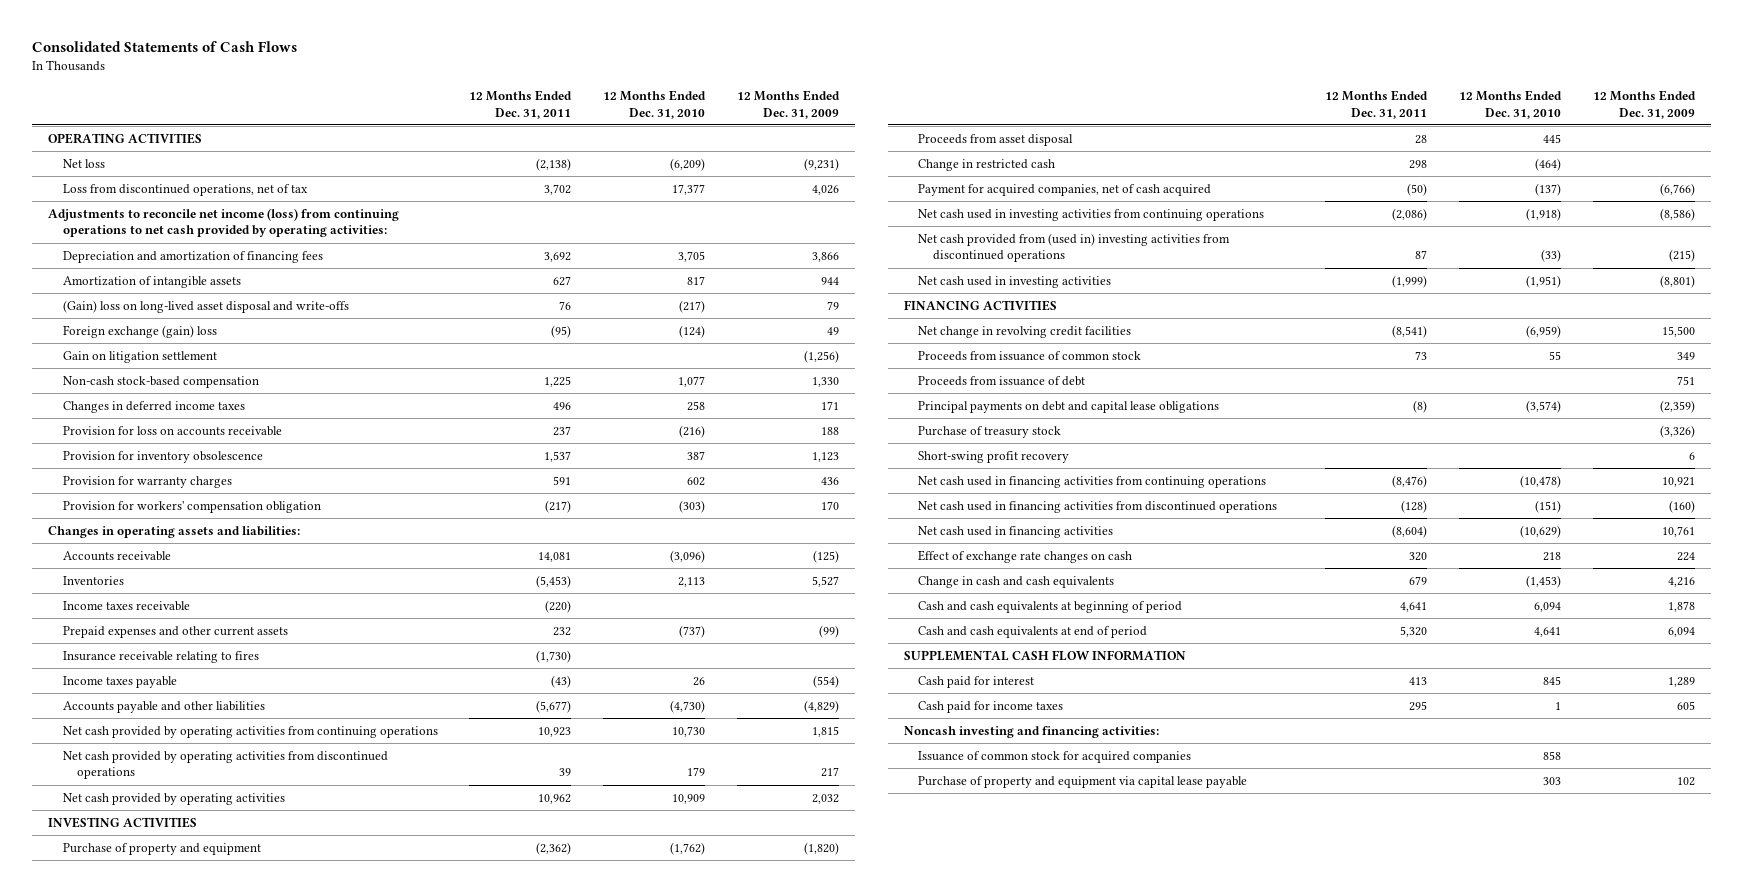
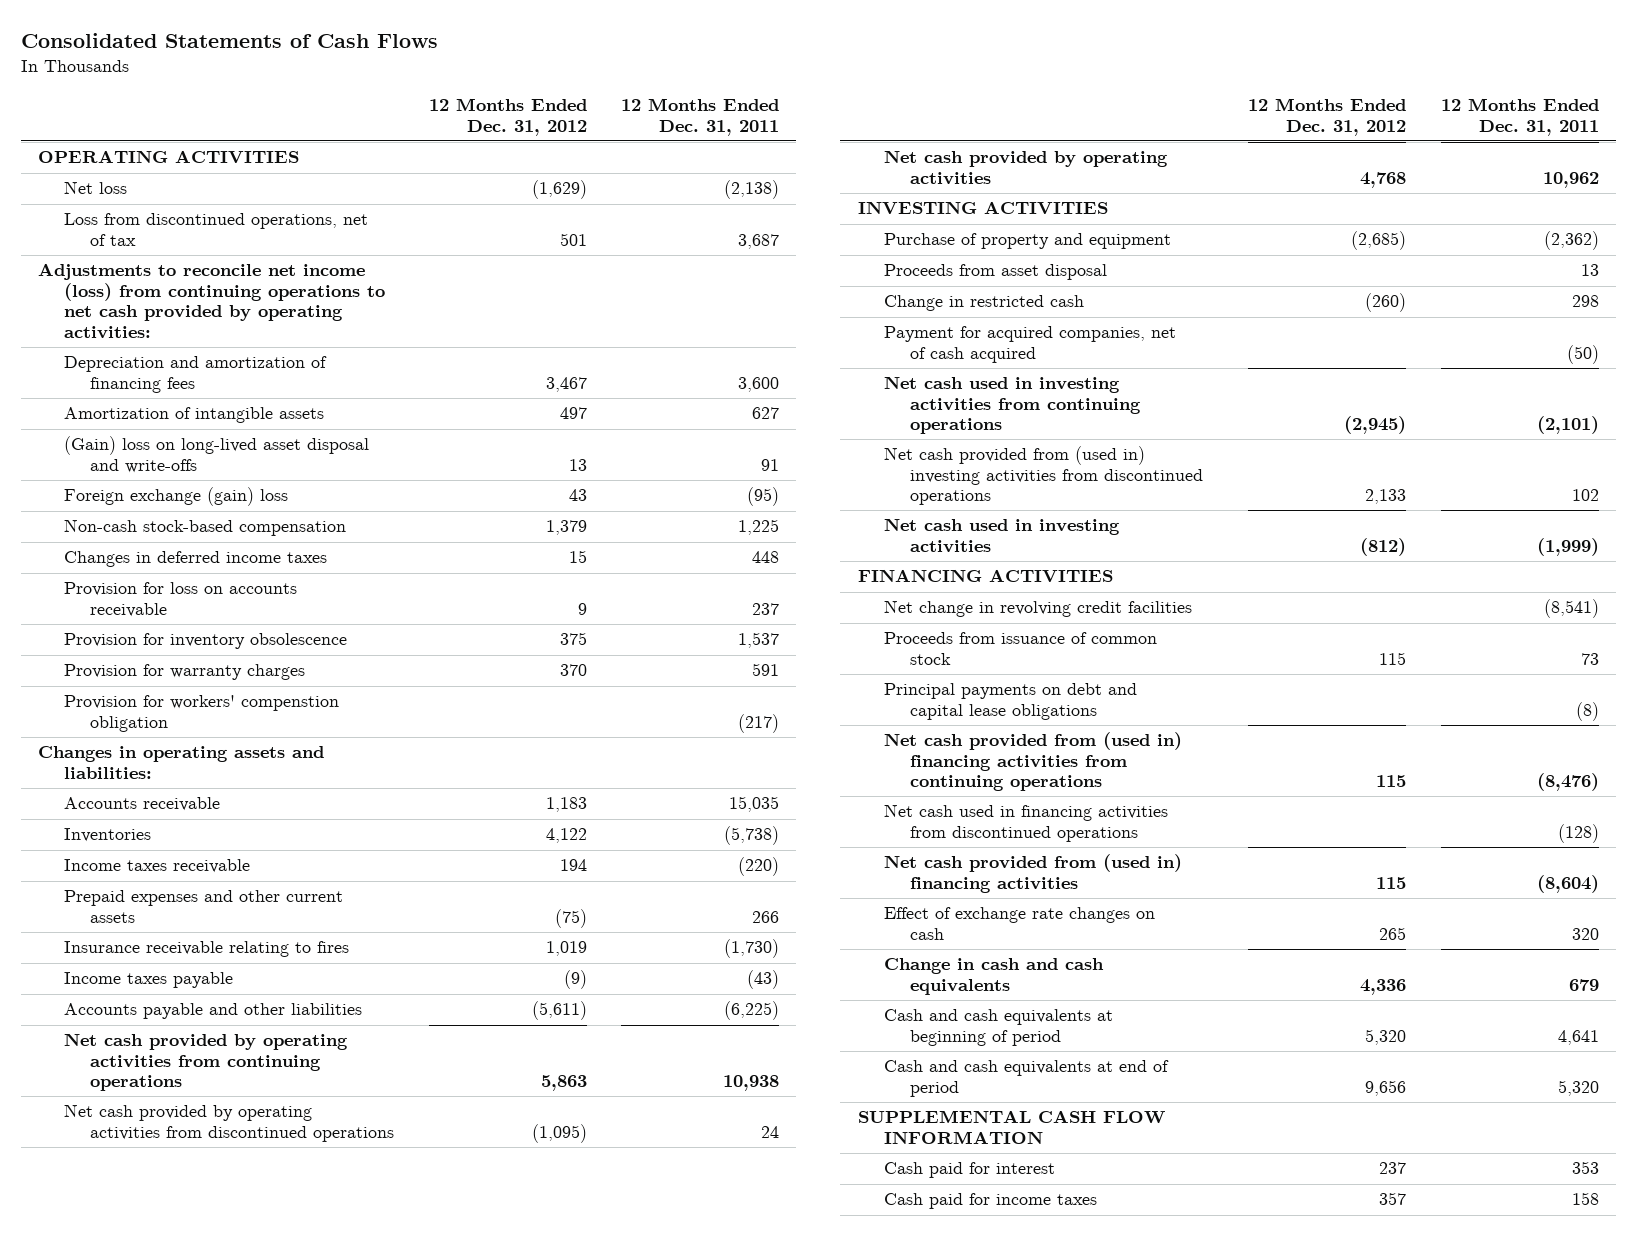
- | 12 Months Ended Dec. 31, 2011 | 12 Months Ended Dec. 31, 2010 | 12 Months Ended Dec. 31, 2009
+ | 12 Months Ended Dec. 31, 2012 | 12 Months Ended Dec. 31, 2011
- Loss from discontinued operations, net of tax | 3,702 | 17,377 | 4,026
+ Loss from discontinued operations, net of tax | 501 | 3,687
- Depreciation and amortization of financing fees | 3,692 | 3,705 | 3,866
+ Depreciation and amortization of financing fees | 3,467 | 3,600
- (Gain) loss on long-lived asset disposal and write-offs | 76 | (217) | 79
+ (Gain) loss on long-lived asset disposal and write-offs | 13 | 91
- Gain on litigation settlement | | | (1,256)
- Changes in deferred income taxes | 496 | 258 | 171
+ Changes in deferred income taxes | 15 | 448
- Provision for workers' compensation obligation | (217) | (303) | 170
+ Provision for workers' compenstion obligation | | (217)
- Accounts receivable | 14,081 | (3,096) | (125)
- Inventories | (5,453) | 2,113 | 5,527
+ Accounts receivable | 1,183 | 15,035
+ Inventories | 4,122 | (5,738)
- Prepaid expenses and other current assets | 232 | (737) | (99)
+ Prepaid expenses and other current assets | (75) | 266
- Accounts payable and other liabilities | (5,677) | (4,730) | (4,829)
- Net cash provided by operating activities from continuing operations | 10,923 | 10,730 | 1,815
- Net cash provided by operating activities from discontinued operations | 39 | 179 | 217
+ Accounts payable and other liabilities | (5,611) | (6,225)
+ Net cash provided by operating activities from continuing operations | 5,863 | 10,938
+ Net cash provided by operating activities from discontinued operations | (1,095) | 24
- Proceeds from asset disposal | 28 | 445 |
+ Proceeds from asset disposal | | 13
- Net cash used in investing activities from continuing operations | (2,086) | (1,918) | (8,586)
- Net cash provided from (used in) investing activities from discontinued operations | 87 | (33) | (215)
+ Net cash used in investing activities from continuing operations | (2,945) | (2,101)
+ Net cash provided from (used in) investing activities from discontinued operations | 2,133 | 102
- Proceeds from issuance of debt | | | 751
- Purchase of treasury stock | | | (3,326)
- Short-swing profit recovery | | | 6
- Net cash used in financing activities from continuing operations | (8,476) | (10,478) | 10,921
+ Net cash provided from (used in) financing activities from continuing operations | 115 | (8,476)
- Net cash used in financing activities | (8,604) | (10,629) | 10,761
+ Net cash provided from (used in) financing activities | 115 | (8,604)
- Cash paid for interest | 413 | 845 | 1,289
- Cash paid for income taxes | 295 | 1 | 605
- Noncash investing and financing activities:
- Issuance of common stock for acquired companies | | 858 |
- Purchase of property and equipment via capital lease payable | | 303 | 102
+ Cash paid for interest | 237 | 353
+ Cash paid for income taxes | 357 | 158

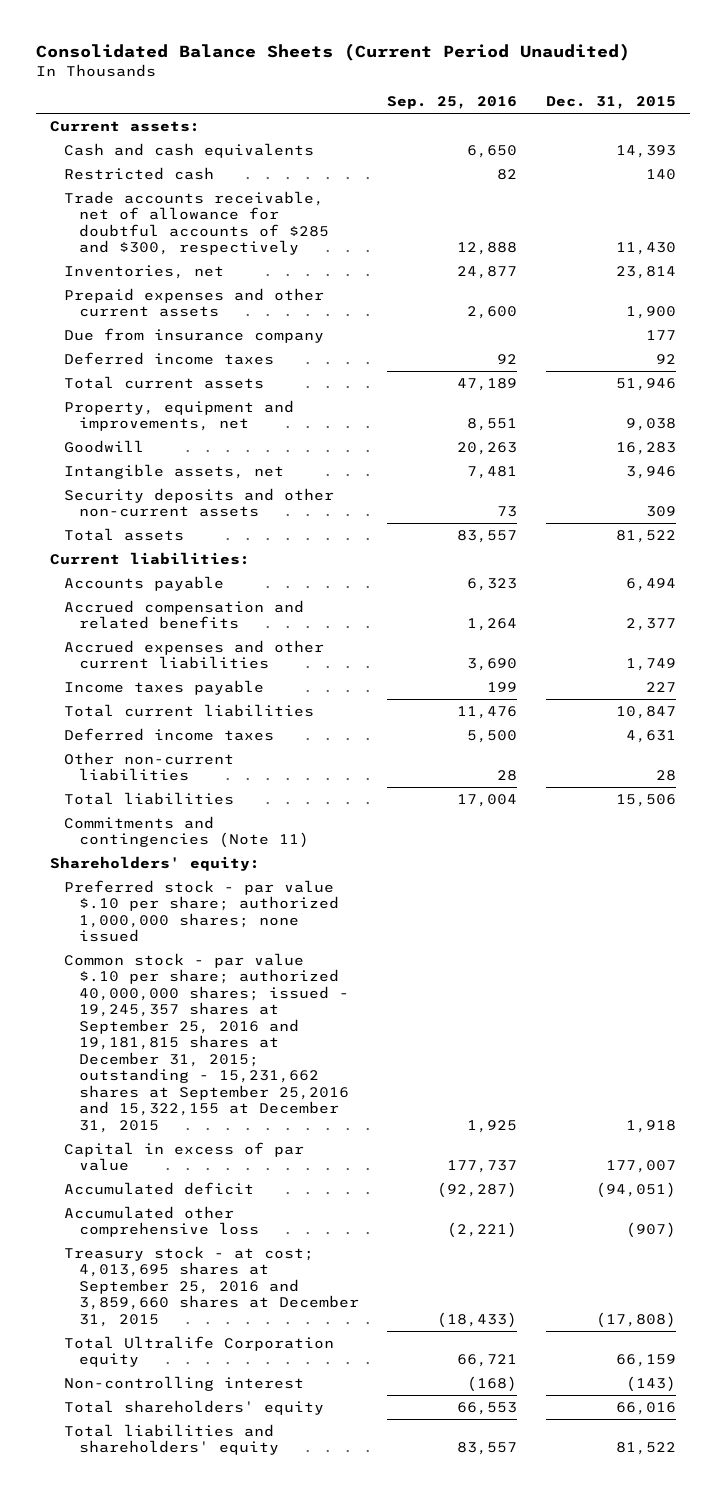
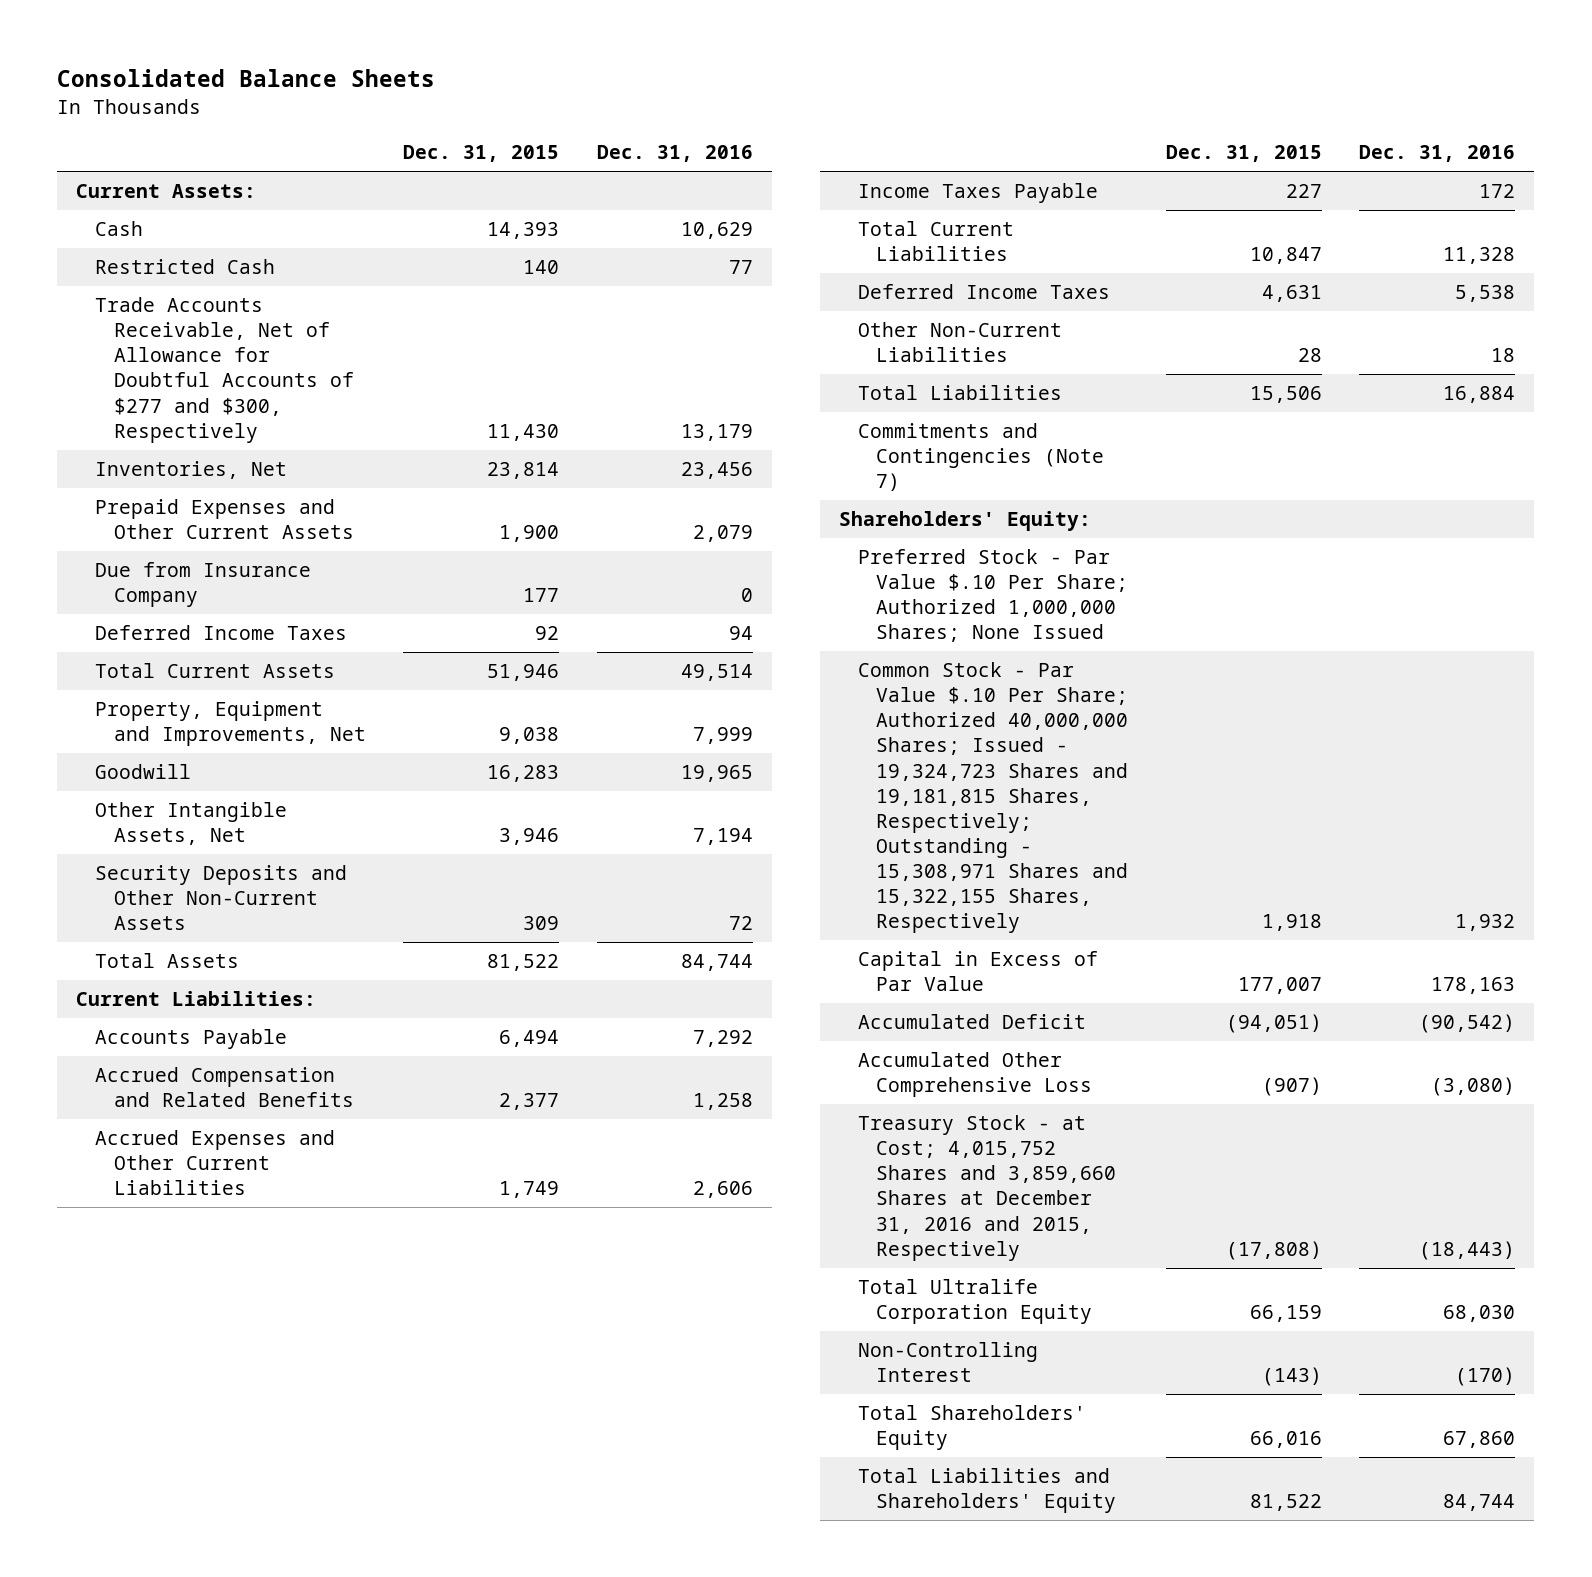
- Consolidated Balance Sheets (Current Period Unaudited)
+ Consolidated Balance Sheets
- | Sep. 25, 2016 | Dec. 31, 2015
+ | Dec. 31, 2015 | Dec. 31, 2016
- Current assets:
- Cash and cash equivalents | 6,650 | 14,393
- Restricted cash | 82 | 140
- Trade accounts receivable, net of allowance for doubtful accounts of $285 and $300, respectively | 12,888 | 11,430
- Inventories, net | 24,877 | 23,814
- Prepaid expenses and other current assets | 2,600 | 1,900
- Due from insurance company | | 177
- Deferred income taxes | 92 | 92
- Total current assets | 47,189 | 51,946
- Property, equipment and improvements, net | 8,551 | 9,038
+ Current Assets:
+ Cash | 14,393 | 10,629
+ Restricted Cash | 140 | 77
+ Trade Accounts Receivable, Net of Allowance for Doubtful Accounts of $277 and $300, Respectively | 11,430 | 13,179
+ Inventories, Net | 23,814 | 23,456
+ Prepaid Expenses and Other Current Assets | 1,900 | 2,079
+ Due from Insurance Company | 177 | 0
+ Deferred Income Taxes | 92 | 94
+ Total Current Assets | 51,946 | 49,514
+ Property, Equipment and Improvements, Net | 9,038 | 7,999
- Intangible assets, net | 7,481 | 3,946
- Security deposits and other non-current assets | 73 | 309
- Total assets | 83,557 | 81,522
- Current liabilities:
- Accounts payable | 6,323 | 6,494
- Accrued compensation and related benefits | 1,264 | 2,377
- Accrued expenses and other current liabilities | 3,690 | 1,749
- Income taxes payable | 199 | 227
- Total current liabilities | 11,476 | 10,847
- Deferred income taxes | 5,500 | 4,631
- Other non-current liabilities | 28 | 28
- Total liabilities | 17,004 | 15,506
- Commitments and contingencies (Note 11)
- Shareholders' equity:
- Preferred stock - par value $.10 per share; authorized 1,000,000 shares; none issued
- Common stock - par value $.10 per share; authorized 40,000,000 shares; issued - 19,245,357 shares at September 25, 2016 and 19,181,815 shares at December 31, 2015; outstanding - 15,231,662 shares at September 25,2016 and 15,322,155 at December 31, 2015 | 1,925 | 1,918
- Capital in excess of par value | 177,737 | 177,007
- Accumulated deficit | (92,287) | (94,051)
- Accumulated other comprehensive loss | (2,221) | (907)
- Treasury stock - at cost; 4,013,695 shares at September 25, 2016 and 3,859,660 shares at December 31, 2015 | (18,433) | (17,808)
- Total Ultralife Corporation equity | 66,721 | 66,159
- Non-controlling interest | (168) | (143)
- Total shareholders' equity | 66,553 | 66,016
- Total liabilities and shareholders' equity | 83,557 | 81,522
+ Other Intangible Assets, Net | 3,946 | 7,194
+ Security Deposits and Other Non-Current Assets | 309 | 72
+ Total Assets | 81,522 | 84,744
+ Current Liabilities:
+ Accounts Payable | 6,494 | 7,292
+ Accrued Compensation and Related Benefits | 2,377 | 1,258
+ Accrued Expenses and Other Current Liabilities | 1,749 | 2,606
+ Income Taxes Payable | 227 | 172
+ Total Current Liabilities | 10,847 | 11,328
+ Deferred Income Taxes | 4,631 | 5,538
+ Other Non-Current Liabilities | 28 | 18
+ Total Liabilities | 15,506 | 16,884
+ Commitments and Contingencies (Note 7)
+ Shareholders' Equity:
+ Preferred Stock - Par Value $.10 Per Share; Authorized 1,000,000 Shares; None Issued
+ Common Stock - Par Value $.10 Per Share; Authorized 40,000,000 Shares; Issued - 19,324,723 Shares and 19,181,815 Shares, Respectively; Outstanding - 15,308,971 Shares and 15,322,155 Shares, Respectively | 1,918 | 1,932
+ Capital in Excess of Par Value | 177,007 | 178,163
+ Accumulated Deficit | (94,051) | (90,542)
+ Accumulated Other Comprehensive Loss | (907) | (3,080)
+ Treasury Stock - at Cost; 4,015,752 Shares and 3,859,660 Shares at December 31, 2016 and 2015, Respectively | (17,808) | (18,443)
+ Total Ultralife Corporation Equity | 66,159 | 68,030
+ Non-Controlling Interest | (143) | (170)
+ Total Shareholders' Equity | 66,016 | 67,860
+ Total Liabilities and Shareholders' Equity | 81,522 | 84,744

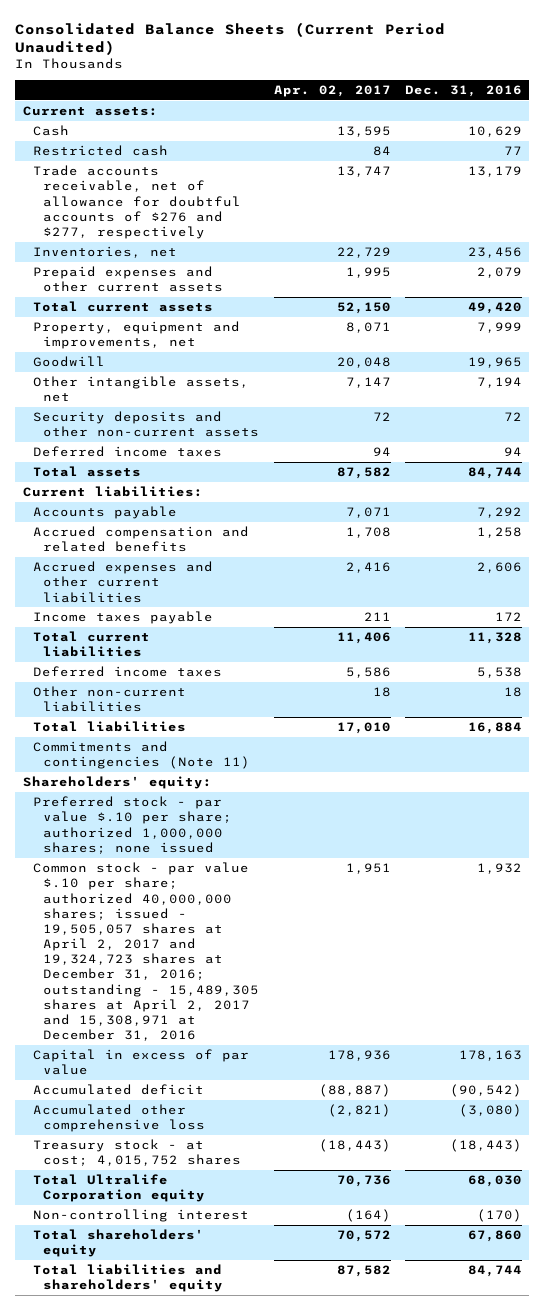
- Consolidated Balance Sheets
+ Consolidated Balance Sheets (Current Period Unaudited)
- | Dec. 31, 2015 | Dec. 31, 2016
+ | Apr. 02, 2017 | Dec. 31, 2016
- Current Assets:
+ Current assets:
- Restricted Cash | 140 | 77
- Trade Accounts Receivable, Net of Allowance for Doubtful Accounts of $277 and $300, Respectively | 11,430 | 13,179
- Inventories, Net | 23,814 | 23,456
- Prepaid Expenses and Other Current Assets | 1,900 | 2,079
- Due from Insurance Company | 177 | 0
- Deferred Income Taxes | 92 | 94
- Total Current Assets | 51,946 | 49,514
- Property, Equipment and Improvements, Net | 9,038 | 7,999
+ Restricted cash | 84 | 77
+ Trade accounts receivable, net of allowance for doubtful accounts of $276 and $277, respectively | 13,747 | 13,179
+ Inventories, net | 22,729 | 23,456
+ Prepaid expenses and other current assets | 1,995 | 2,079
+ Total current assets | 52,150 | 49,420
+ Property, equipment and improvements, net | 8,071 | 7,999
- Other Intangible Assets, Net | 3,946 | 7,194
- Security Deposits and Other Non-Current Assets | 309 | 72
- Total Assets | 81,522 | 84,744
- Current Liabilities:
- Accounts Payable | 6,494 | 7,292
- Accrued Compensation and Related Benefits | 2,377 | 1,258
- Accrued Expenses and Other Current Liabilities | 1,749 | 2,606
- Income Taxes Payable | 227 | 172
- Total Current Liabilities | 10,847 | 11,328
- Deferred Income Taxes | 4,631 | 5,538
- Other Non-Current Liabilities | 28 | 18
- Total Liabilities | 15,506 | 16,884
- Commitments and Contingencies (Note 7)
- Shareholders' Equity:
- Preferred Stock - Par Value $.10 Per Share; Authorized 1,000,000 Shares; None Issued
- Common Stock - Par Value $.10 Per Share; Authorized 40,000,000 Shares; Issued - 19,324,723 Shares and 19,181,815 Shares, Respectively; Outstanding - 15,308,971 Shares and 15,322,155 Shares, Respectively | 1,918 | 1,932
- Capital in Excess of Par Value | 177,007 | 178,163
- Accumulated Deficit | (94,051) | (90,542)
- Accumulated Other Comprehensive Loss | (907) | (3,080)
- Treasury Stock - at Cost; 4,015,752 Shares and 3,859,660 Shares at December 31, 2016 and 2015, Respectively | (17,808) | (18,443)
- Total Ultralife Corporation Equity | 66,159 | 68,030
- Non-Controlling Interest | (143) | (170)
- Total Shareholders' Equity | 66,016 | 67,860
- Total Liabilities and Shareholders' Equity | 81,522 | 84,744
+ Other intangible assets, net | 7,147 | 7,194
+ Security deposits and other non-current assets | 72 | 72
+ Deferred income taxes | 94 | 94
+ Total assets | 87,582 | 84,744
+ Current liabilities:
+ Accounts payable | 7,071 | 7,292
+ Accrued compensation and related benefits | 1,708 | 1,258
+ Accrued expenses and other current liabilities | 2,416 | 2,606
+ Income taxes payable | 211 | 172
+ Total current liabilities | 11,406 | 11,328
+ Deferred income taxes | 5,586 | 5,538
+ Other non-current liabilities | 18 | 18
+ Total liabilities | 17,010 | 16,884
+ Commitments and contingencies (Note 11)
+ Shareholders' equity:
+ Preferred stock - par value $.10 per share; authorized 1,000,000 shares; none issued
+ Common stock - par value $.10 per share; authorized 40,000,000 shares; issued - 19,505,057 shares at April 2, 2017 and 19,324,723 shares at December 31, 2016; outstanding - 15,489,305 shares at April 2, 2017 and 15,308,971 at December 31, 2016 | 1,951 | 1,932
+ Capital in excess of par value | 178,936 | 178,163
+ Accumulated deficit | (88,887) | (90,542)
+ Accumulated other comprehensive loss | (2,821) | (3,080)
+ Treasury stock - at cost; 4,015,752 shares | (18,443) | (18,443)
+ Total Ultralife Corporation equity | 70,736 | 68,030
+ Non-controlling interest | (164) | (170)
+ Total shareholders' equity | 70,572 | 67,860
+ Total liabilities and shareholders' equity | 87,582 | 84,744

